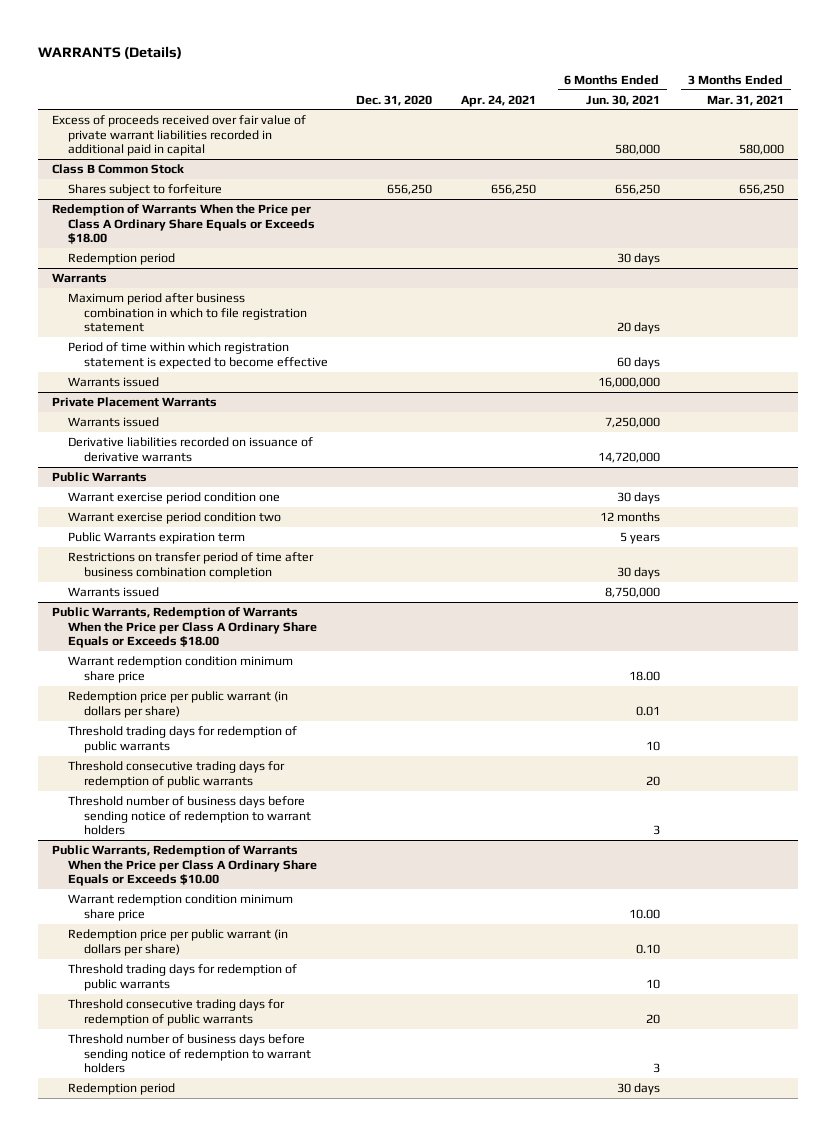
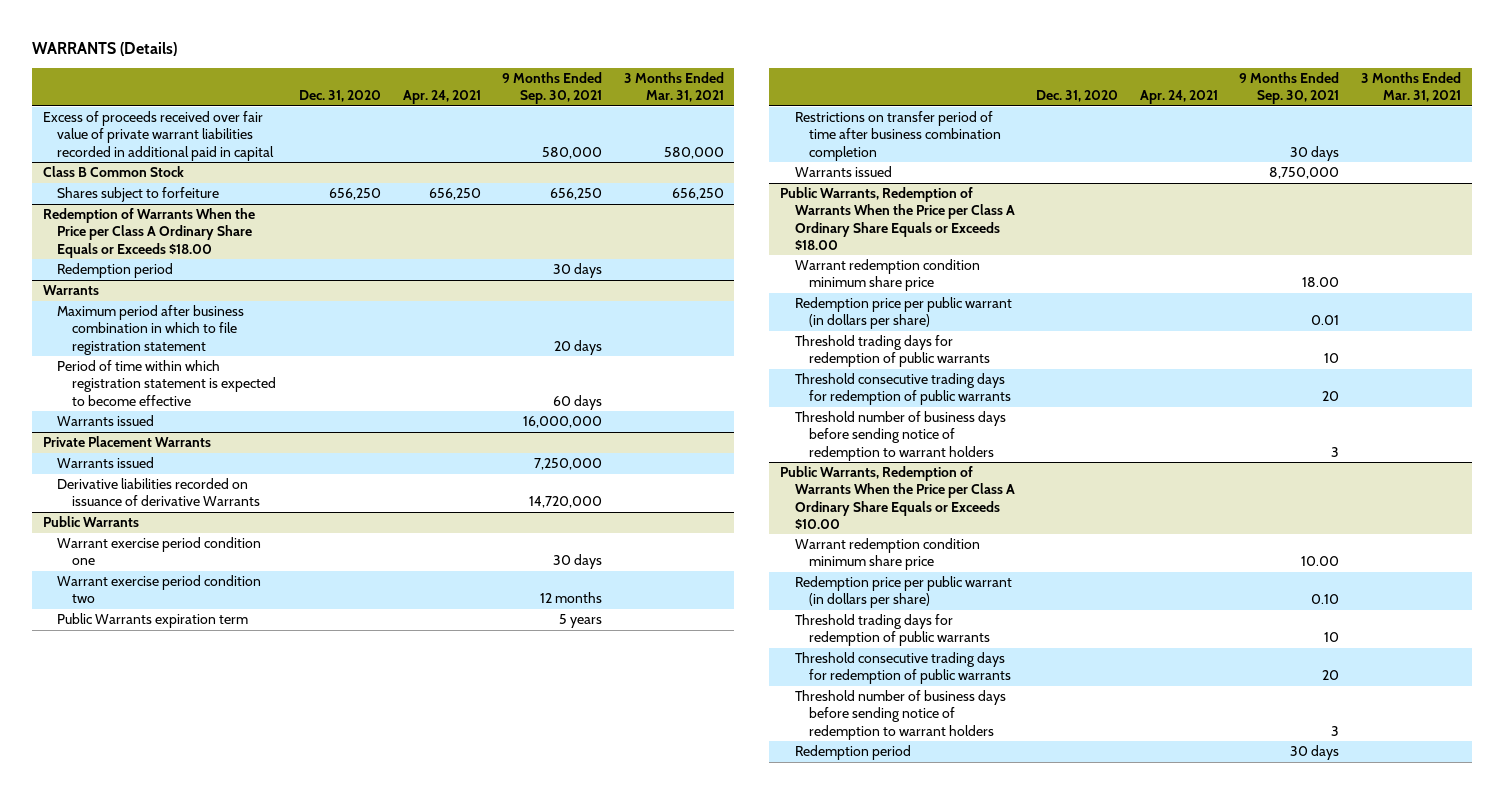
- | Dec. 31, 2020 | Apr. 24, 2021 | 6 Months Ended Jun. 30, 2021 | 3 Months Ended Mar. 31, 2021
+ | Dec. 31, 2020 | Apr. 24, 2021 | 9 Months Ended Sep. 30, 2021 | 3 Months Ended Mar. 31, 2021
@ Private Placement Warrants
- Derivative liabilities recorded on issuance of derivative warrants | | | 14,720,000 |
+ Derivative liabilities recorded on issuance of derivative Warrants | | | 14,720,000 |

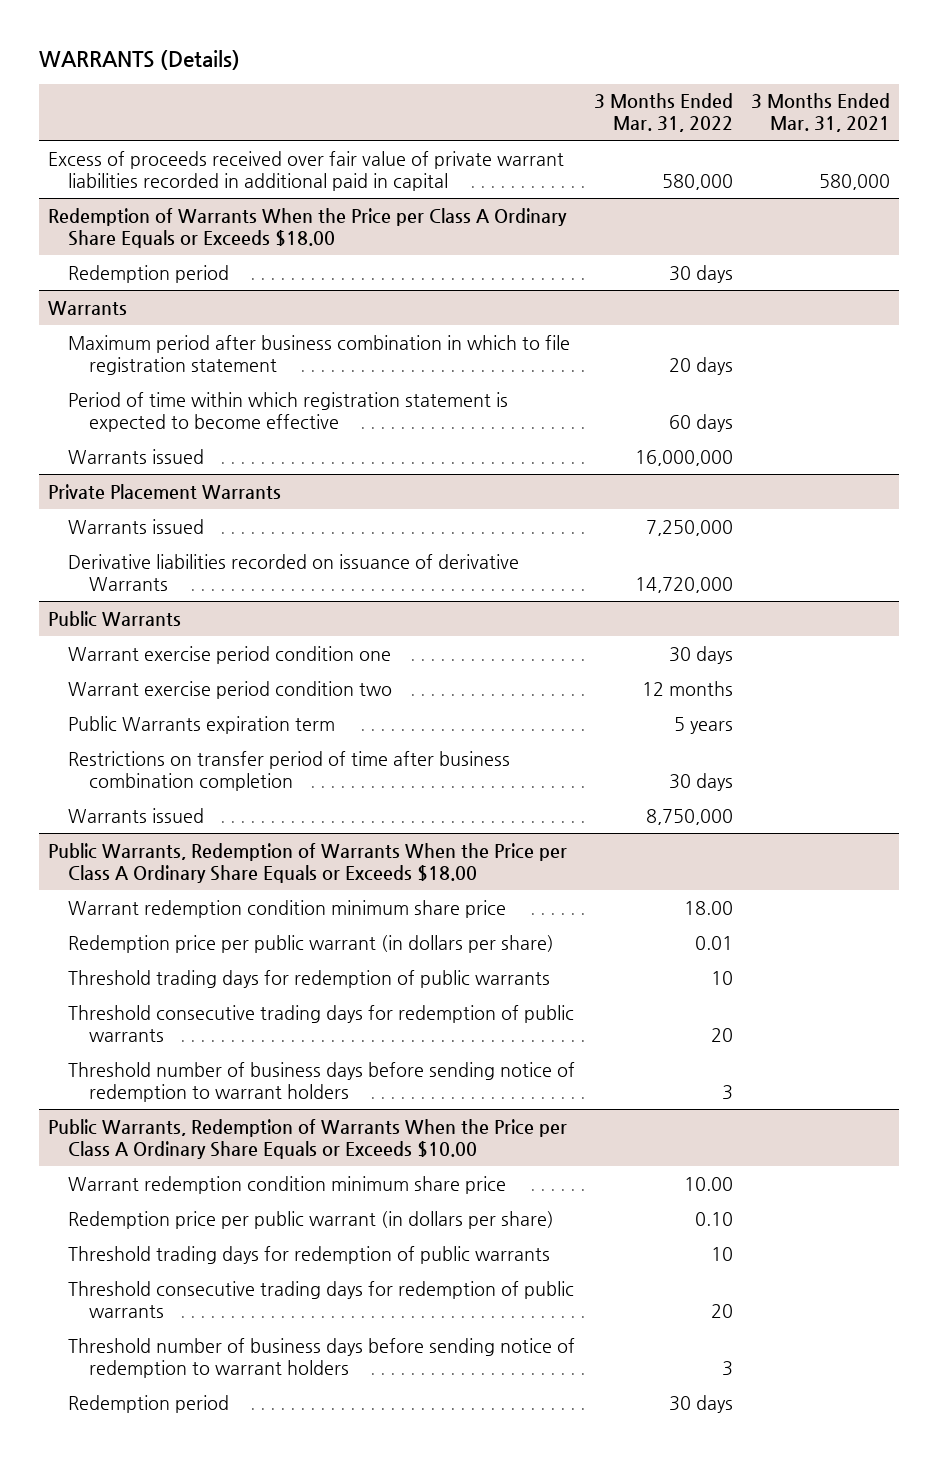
- | Dec. 31, 2020 | Apr. 24, 2021 | 9 Months Ended Sep. 30, 2021 | 3 Months Ended Mar. 31, 2021
+ | 3 Months Ended Mar. 31, 2022 | 3 Months Ended Mar. 31, 2021
- Class B Common Stock
- Shares subject to forfeiture | 656,250 | 656,250 | 656,250 | 656,250

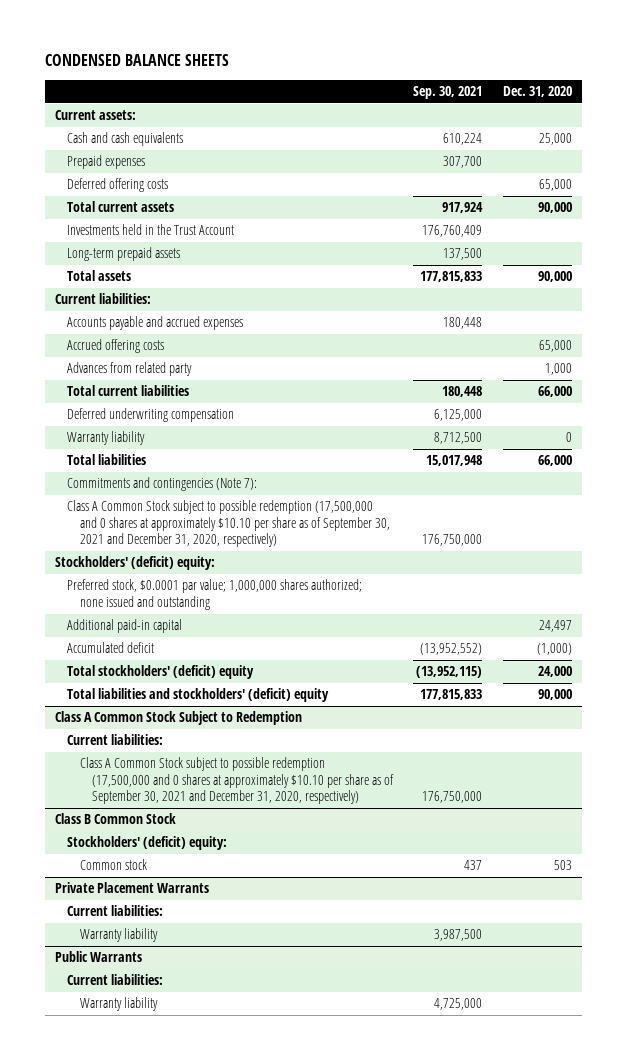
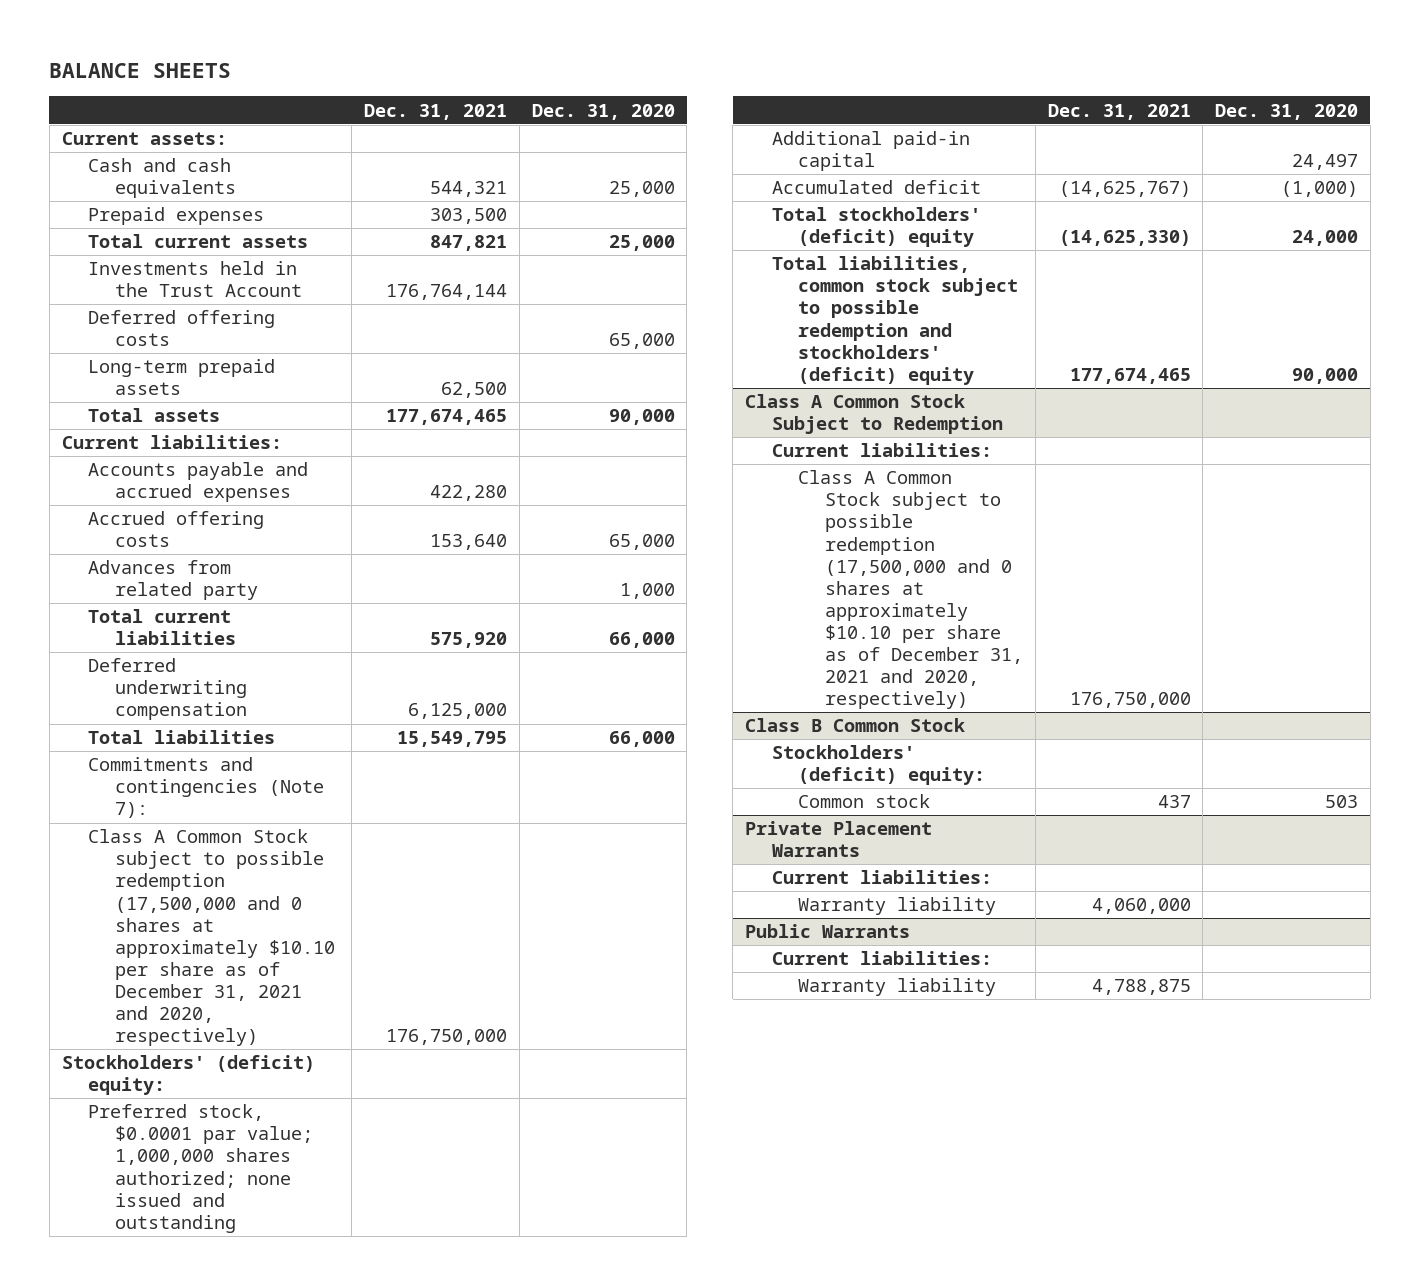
- CONDENSED BALANCE SHEETS
+ BALANCE SHEETS
- | Sep. 30, 2021 | Dec. 31, 2020
+ | Dec. 31, 2021 | Dec. 31, 2020
- Total current assets | 917,924 | 90,000
+ Total current assets | 847,821 | 25,000
moved down: Deferred offering costs | | 65,000
- Warranty liability | 8,712,500 | 0
- Class A Common Stock subject to possible redemption (17,500,000 and 0 shares at approximately $10.10 per share as of September 30, 2021 and December 31, 2020, respectively) | 176,750,000 |
+ Class A Common Stock subject to possible redemption (17,500,000 and 0 shares at approximately $10.10 per share as of December 31, 2021 and 2020, respectively) | 176,750,000 |
- Total liabilities and stockholders' (deficit) equity | 177,815,833 | 90,000
+ Total liabilities, common stock subject to possible redemption and stockholders' (deficit) equity | 177,674,465 | 90,000
@ Class A Common Stock Subject to Redemption
- Class A Common Stock subject to possible redemption (17,500,000 and 0 shares at approximately $10.10 per share as of September 30, 2021 and December 31, 2020, respectively) | 176,750,000 |
+ Class A Common Stock subject to possible redemption (17,500,000 and 0 shares at approximately $10.10 per share as of December 31, 2021 and 2020, respectively) | 176,750,000 |

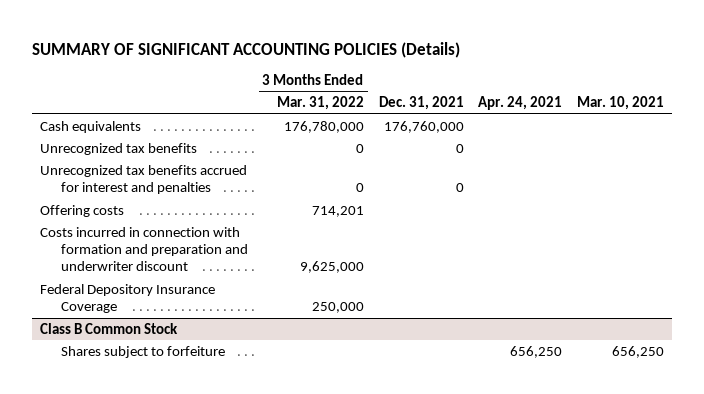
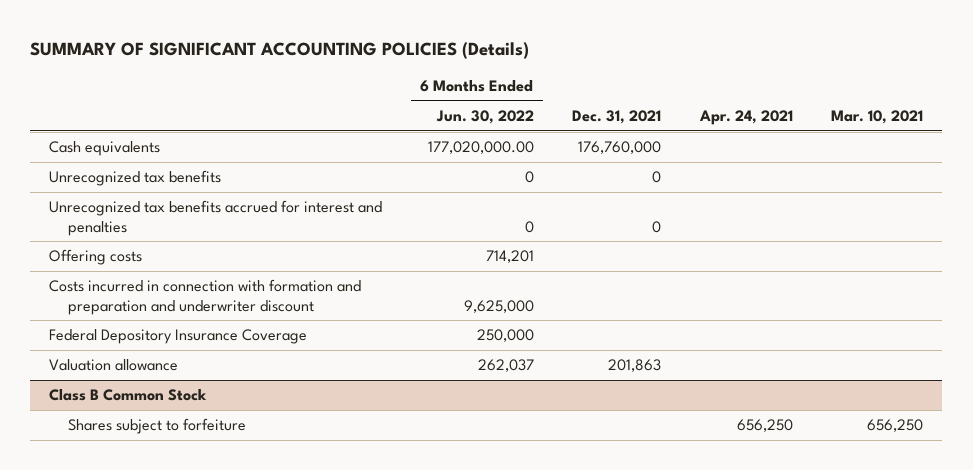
- | 3 Months Ended Mar. 31, 2022 | Dec. 31, 2021 | Apr. 24, 2021 | Mar. 10, 2021
+ | 6 Months Ended Jun. 30, 2022 | Dec. 31, 2021 | Apr. 24, 2021 | Mar. 10, 2021
+ Valuation allowance | 262,037 | 201,863 | |

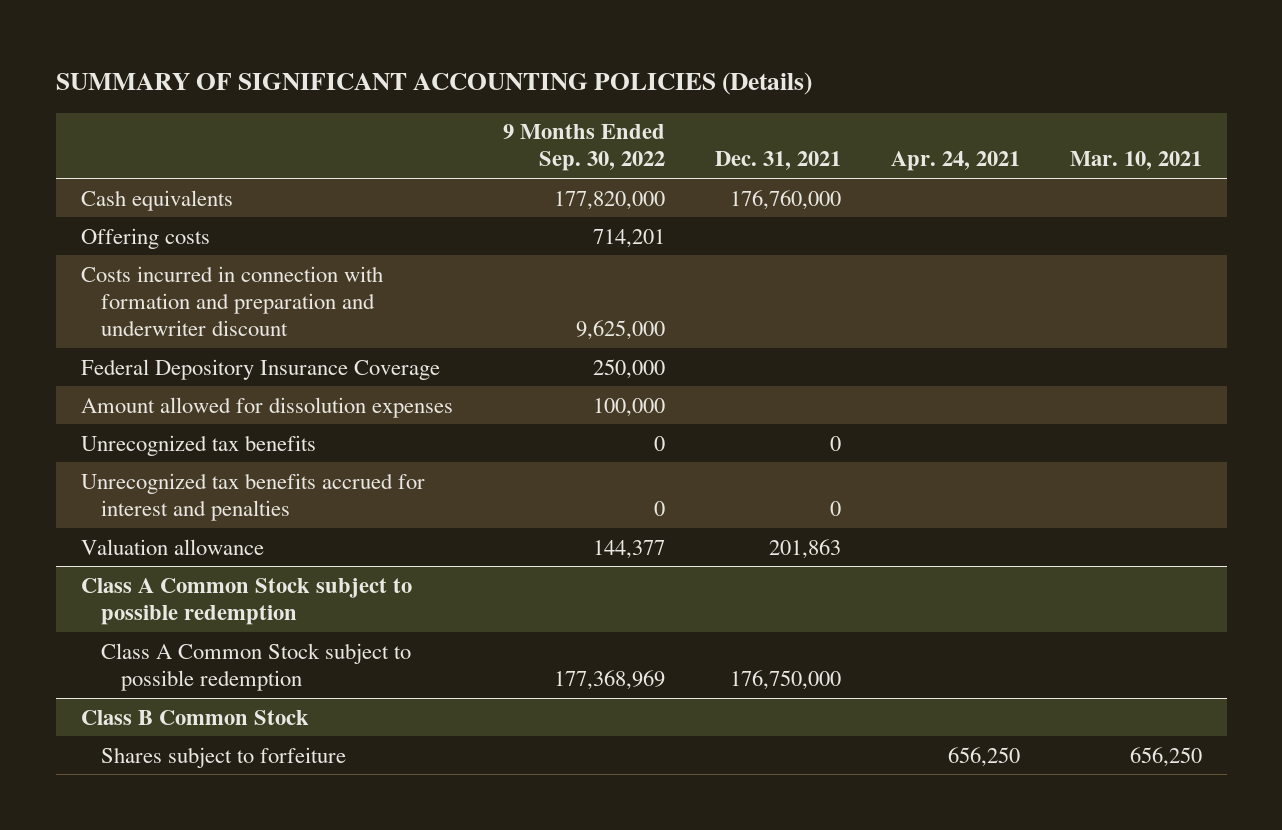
- | 6 Months Ended Jun. 30, 2022 | Dec. 31, 2021 | Apr. 24, 2021 | Mar. 10, 2021
+ | 9 Months Ended Sep. 30, 2022 | Dec. 31, 2021 | Apr. 24, 2021 | Mar. 10, 2021
+ Amount allowed for dissolution expenses | 100,000 | | |
moved down: Unrecognized tax benefits | 0 | 0 | |
moved down: Unrecognized tax benefits accrued for interest and penalties | 0 | 0 | |
+ Class A Common Stock subject to possible redemption
+ Class A Common Stock subject to possible redemption | 177,368,969 | 176,750,000 | |

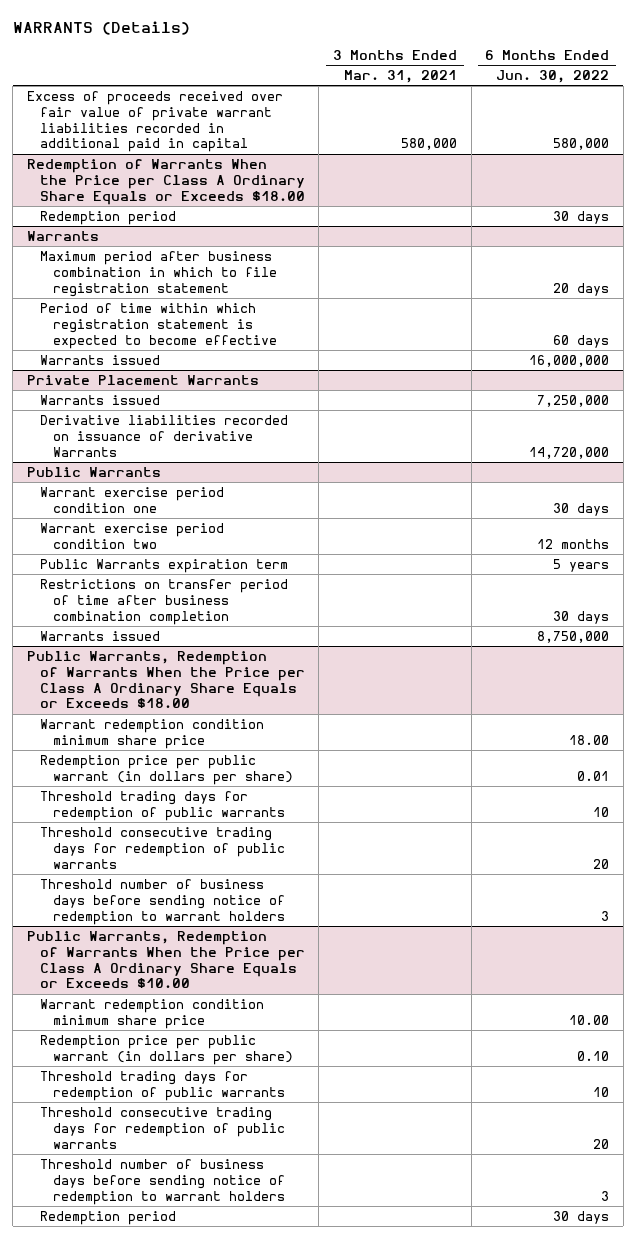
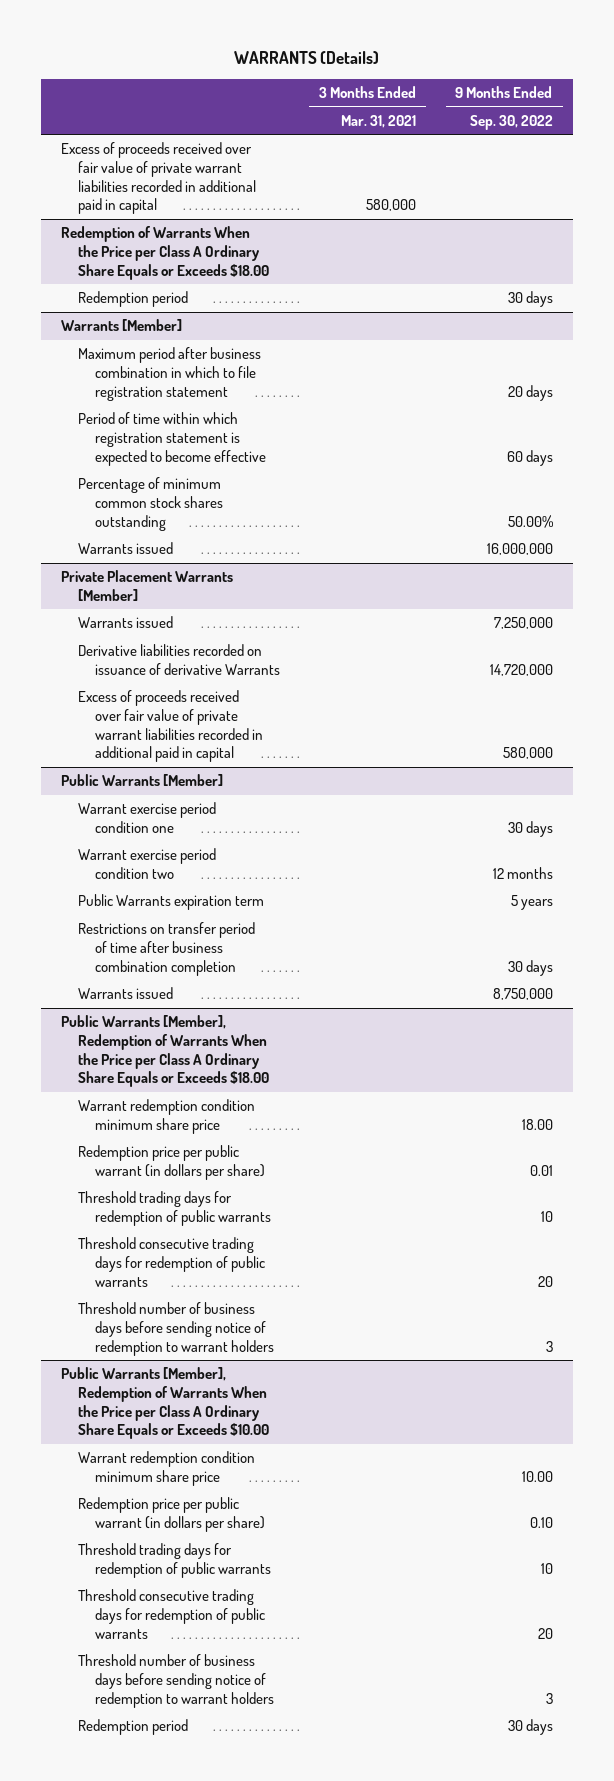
- | 3 Months Ended Mar. 31, 2021 | 6 Months Ended Jun. 30, 2022
+ | 3 Months Ended Mar. 31, 2021 | 9 Months Ended Sep. 30, 2022
- Warrants
+ Warrants [Member]
+ Percentage of minimum common stock shares outstanding | | 50.00%
- Private Placement Warrants
+ Private Placement Warrants [Member]
- Public Warrants
+ Excess of proceeds received over fair value of private warrant liabilities recorded in additional paid in capital | | 580,000
+ Public Warrants [Member]
- Public Warrants, Redemption of Warrants When the Price per Class A Ordinary Share Equals or Exceeds $18.00
+ Public Warrants [Member], Redemption of Warrants When the Price per Class A Ordinary Share Equals or Exceeds $18.00
- Public Warrants, Redemption of Warrants When the Price per Class A Ordinary Share Equals or Exceeds $10.00
+ Public Warrants [Member], Redemption of Warrants When the Price per Class A Ordinary Share Equals or Exceeds $10.00

